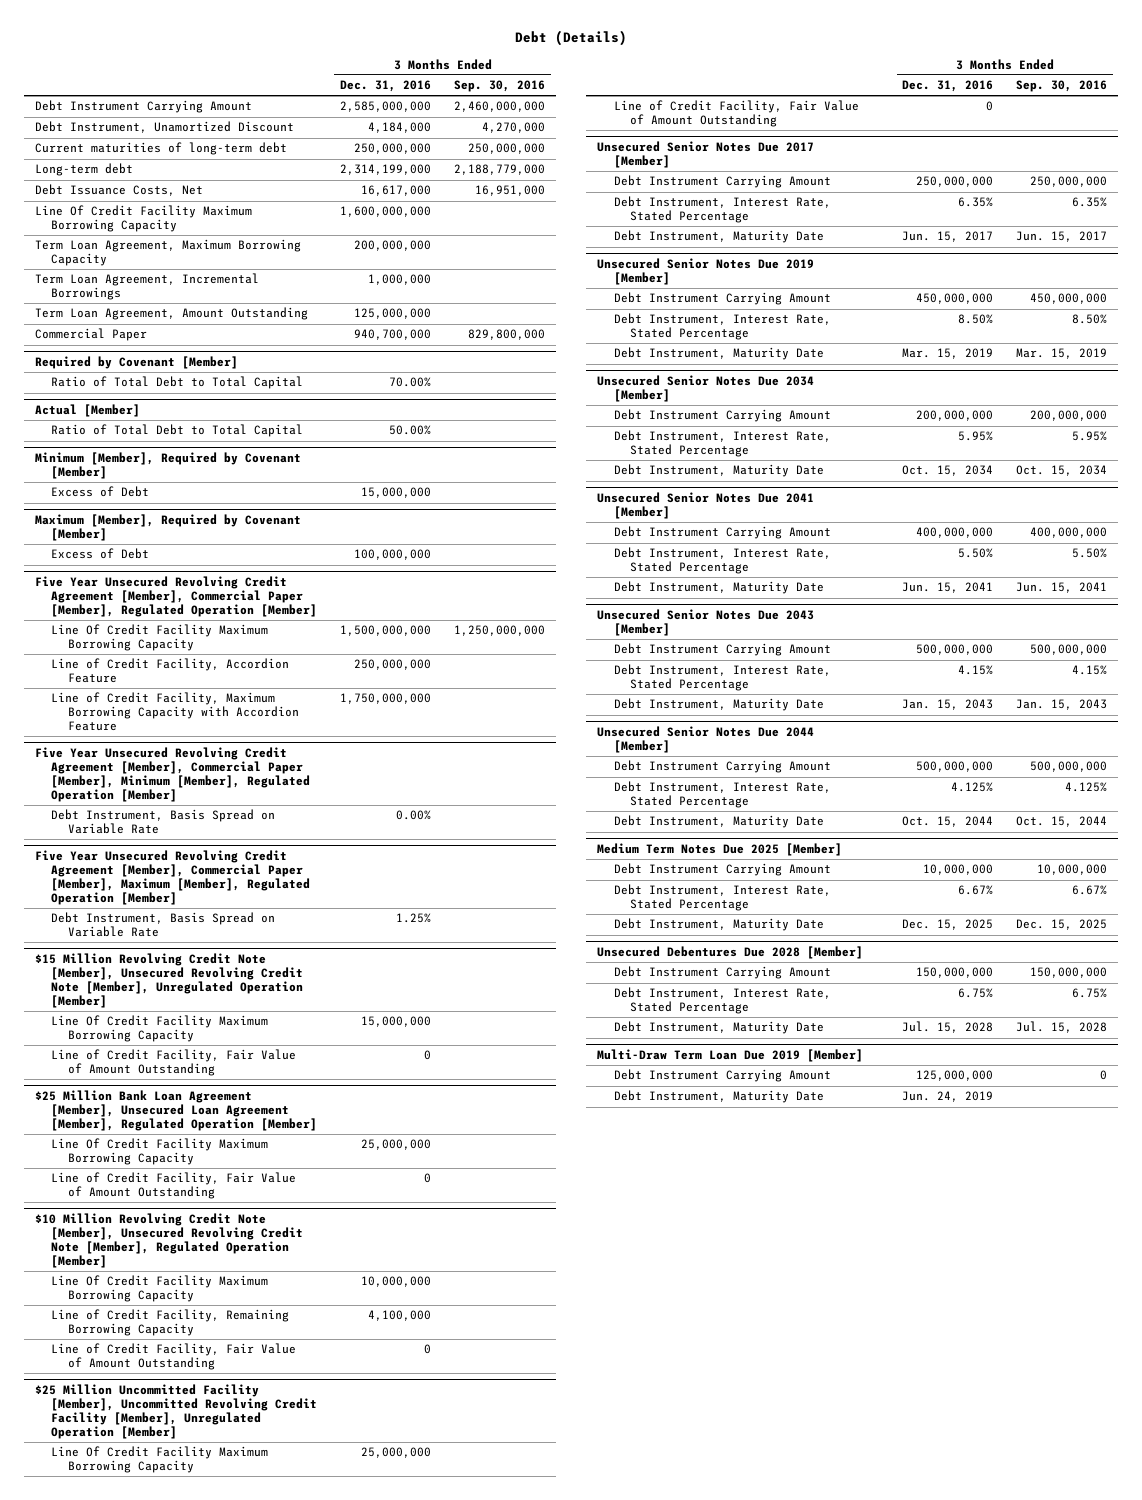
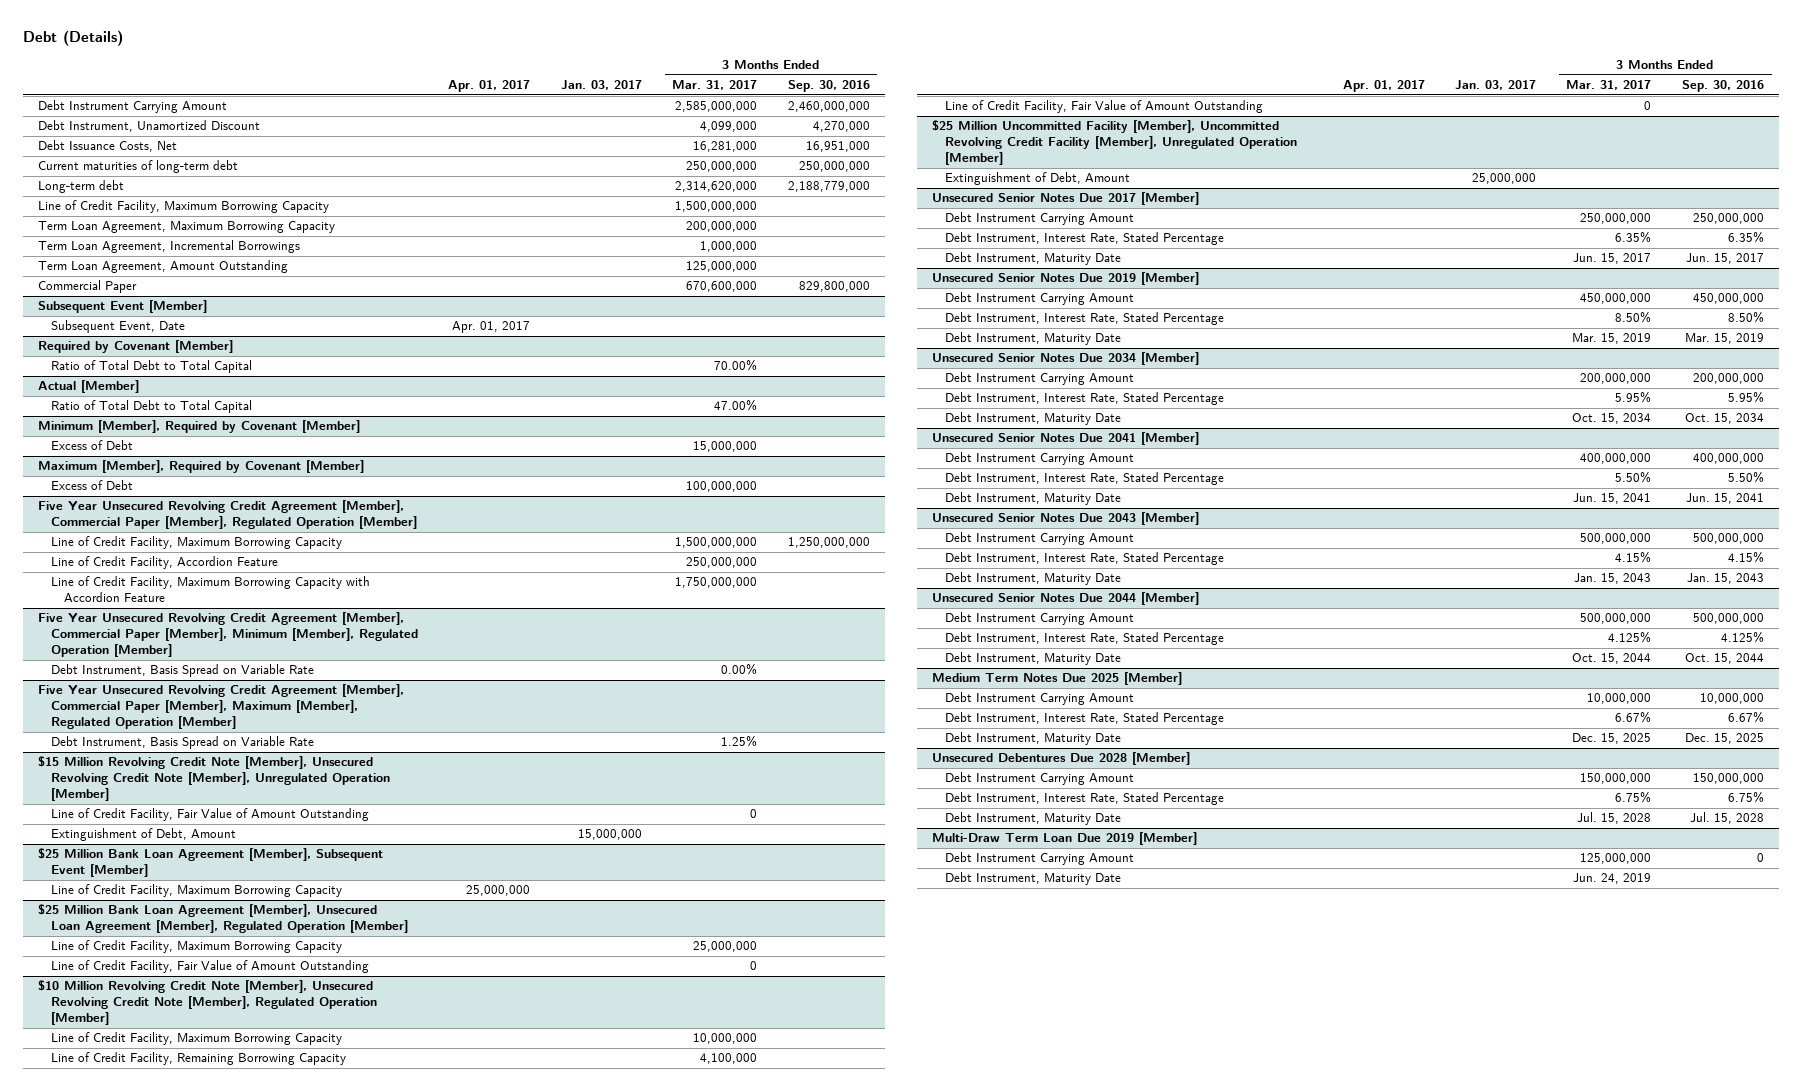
- | 3 Months Ended Dec. 31, 2016 | 3 Months Ended Sep. 30, 2016
+ | Apr. 01, 2017 | Jan. 03, 2017 | 3 Months Ended Mar. 31, 2017 | 3 Months Ended Sep. 30, 2016
moved up: Debt Issuance Costs, Net | | | 16,281,000 | 16,951,000
- Line Of Credit Facility Maximum Borrowing Capacity | 1,600,000,000 |
+ Line of Credit Facility, Maximum Borrowing Capacity | | | 1,500,000,000 |
+ Subsequent Event [Member]
+ Subsequent Event, Date | Apr. 01, 2017 | | |
@ Five Year Unsecured Revolving Credit Agreement [Member], Commercial Paper [Member], Regulated Operation [Member]
- Line Of Credit Facility Maximum Borrowing Capacity | 1,500,000,000 | 1,250,000,000
+ Line of Credit Facility, Maximum Borrowing Capacity | | | 1,500,000,000 | 1,250,000,000
@ $15 Million Revolving Credit Note [Member], Unsecured Revolving Credit Note [Member], Unregulated Operation [Member]
- Line Of Credit Facility Maximum Borrowing Capacity | 15,000,000 |
+ Extinguishment of Debt, Amount | | 15,000,000 | |
+ $25 Million Bank Loan Agreement [Member], Subsequent Event [Member]
+ Line of Credit Facility, Maximum Borrowing Capacity | 25,000,000 | | |
@ $25 Million Bank Loan Agreement [Member], Unsecured Loan Agreement [Member], Regulated Operation [Member]
- Line Of Credit Facility Maximum Borrowing Capacity | 25,000,000 |
+ Line of Credit Facility, Maximum Borrowing Capacity | | | 25,000,000 |
@ $10 Million Revolving Credit Note [Member], Unsecured Revolving Credit Note [Member], Regulated Operation [Member]
- Line Of Credit Facility Maximum Borrowing Capacity | 10,000,000 |
+ Line of Credit Facility, Maximum Borrowing Capacity | | | 10,000,000 |
@ $25 Million Uncommitted Facility [Member], Uncommitted Revolving Credit Facility [Member], Unregulated Operation [Member]
- Line Of Credit Facility Maximum Borrowing Capacity | 25,000,000 |
- Line of Credit Facility, Fair Value of Amount Outstanding | 0 |
+ Extinguishment of Debt, Amount | | 25,000,000 | |

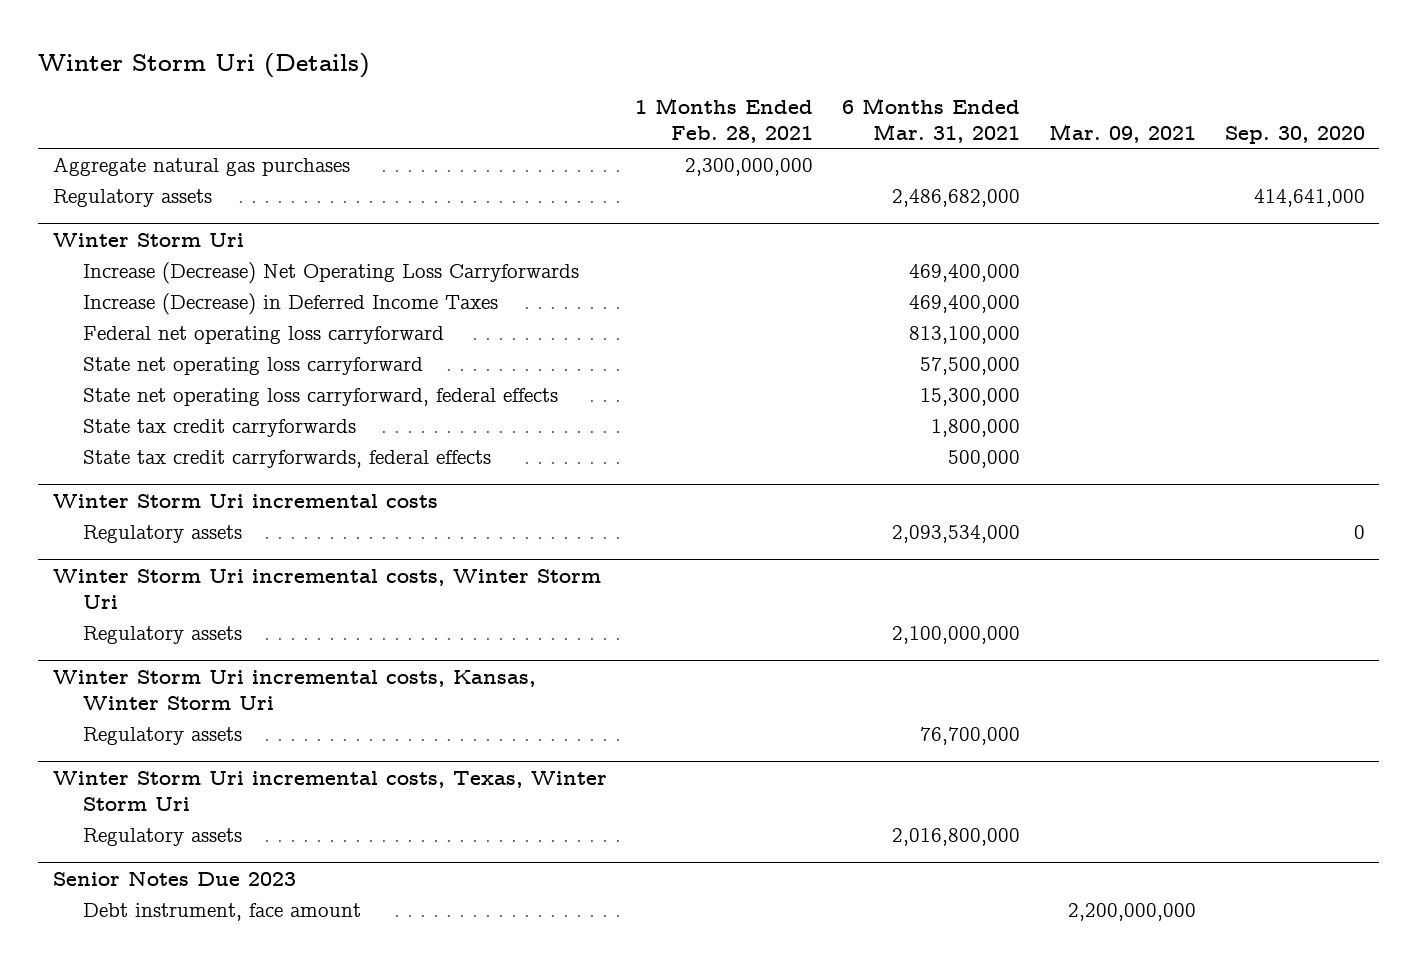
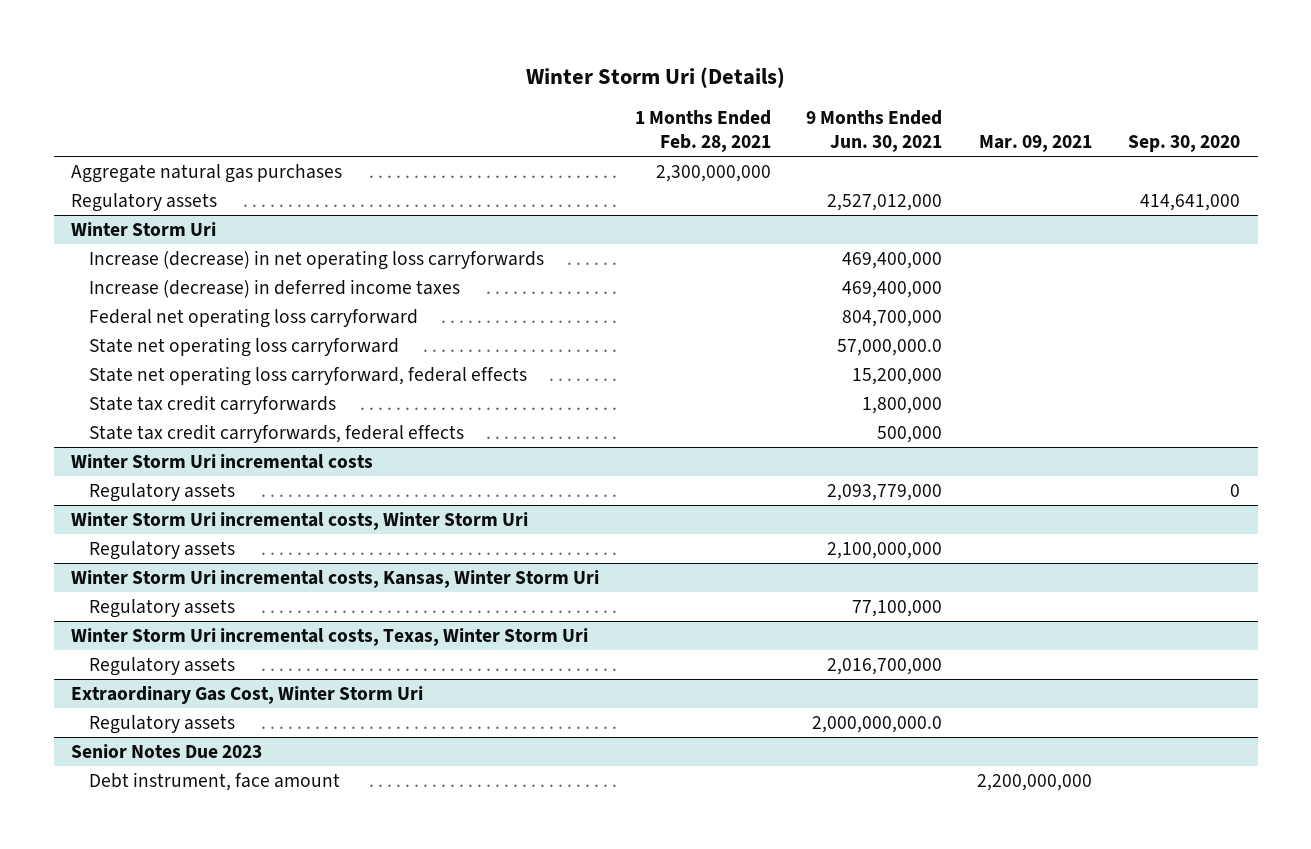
- | 1 Months Ended Feb. 28, 2021 | 6 Months Ended Mar. 31, 2021 | Mar. 09, 2021 | Sep. 30, 2020
+ | 1 Months Ended Feb. 28, 2021 | 9 Months Ended Jun. 30, 2021 | Mar. 09, 2021 | Sep. 30, 2020
@ Winter Storm Uri
- Increase (Decrease) Net Operating Loss Carryforwards | | 469,400,000 | |
- Increase (Decrease) in Deferred Income Taxes | | 469,400,000 | |
+ Increase (decrease) in net operating loss carryforwards | | 469,400,000 | |
+ Increase (decrease) in deferred income taxes | | 469,400,000 | |
+ Extraordinary Gas Cost, Winter Storm Uri
+ Regulatory assets | | 2,000,000,000.0 | |

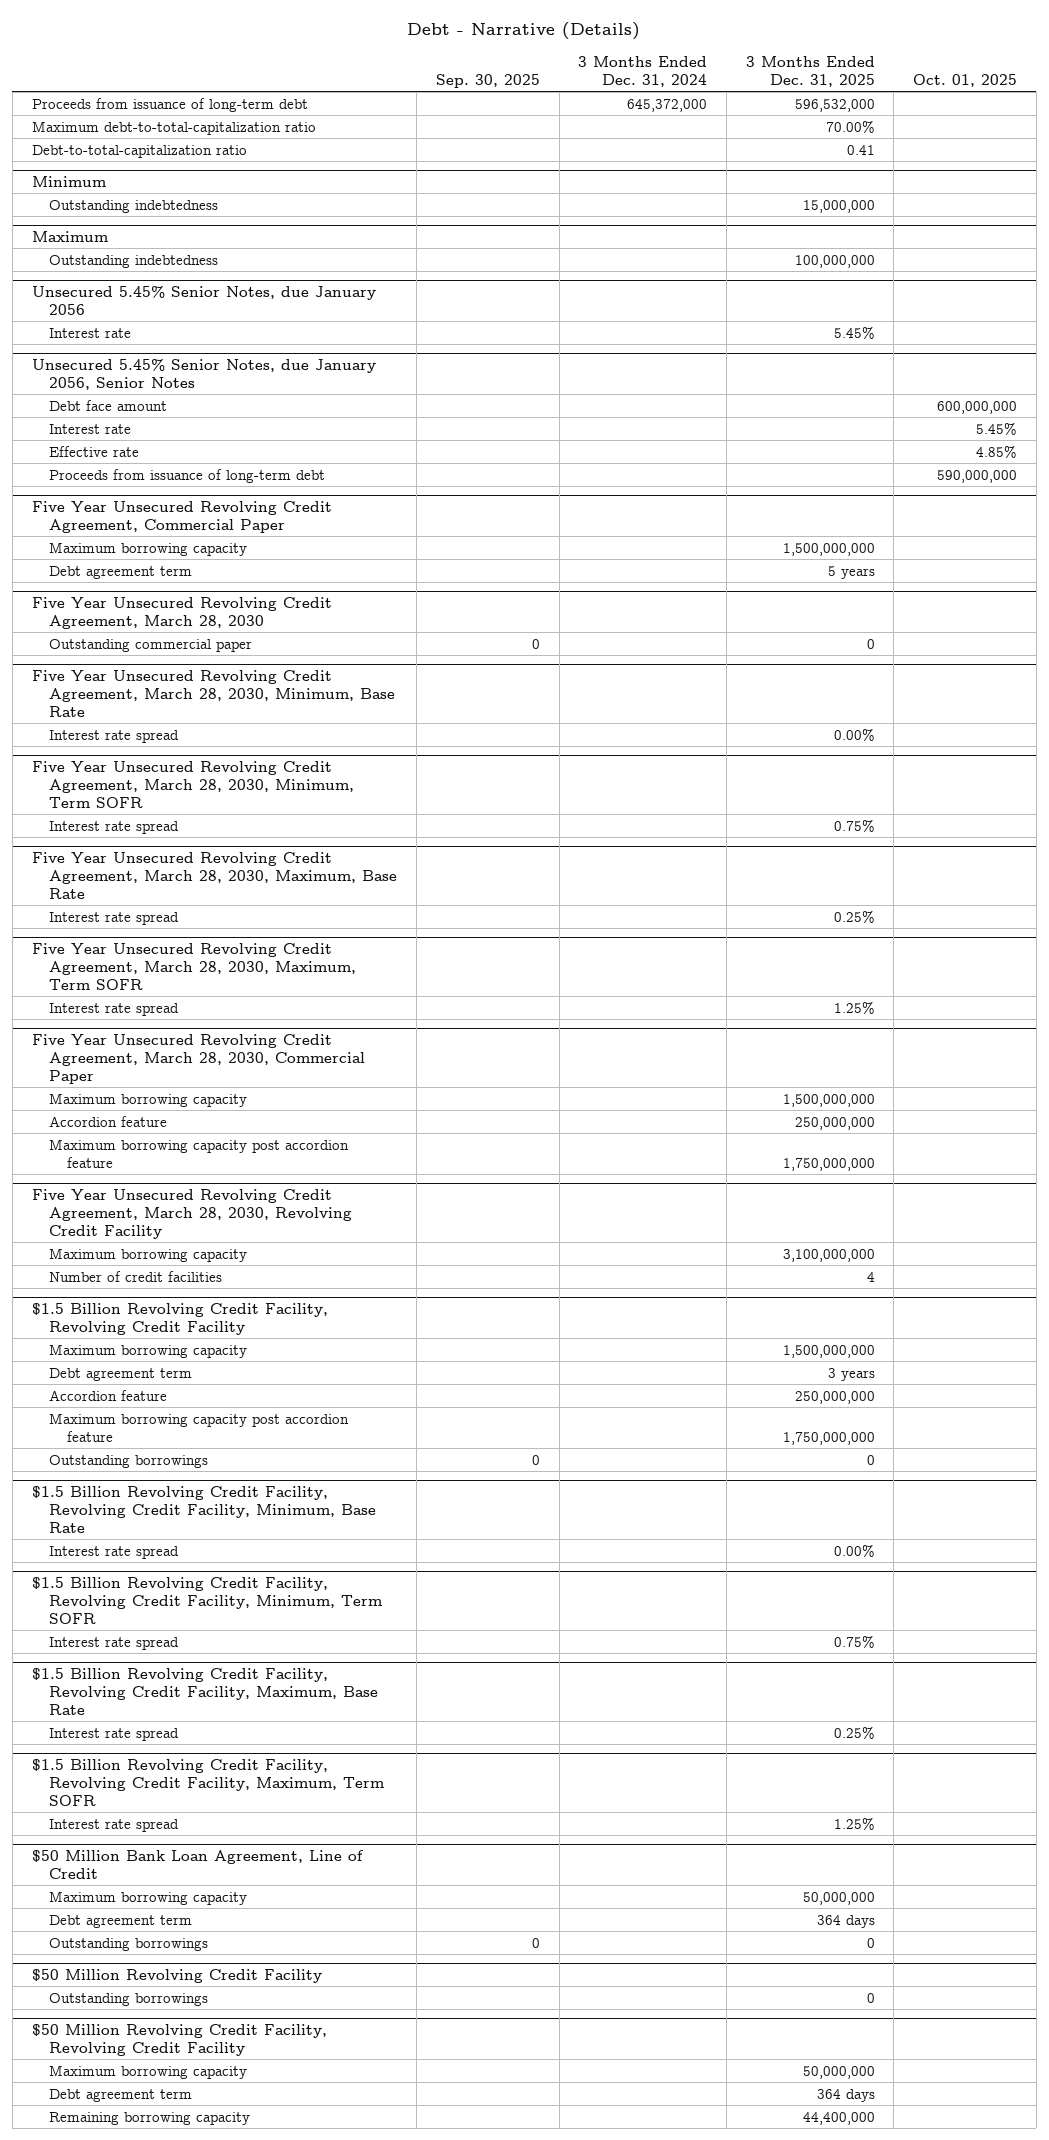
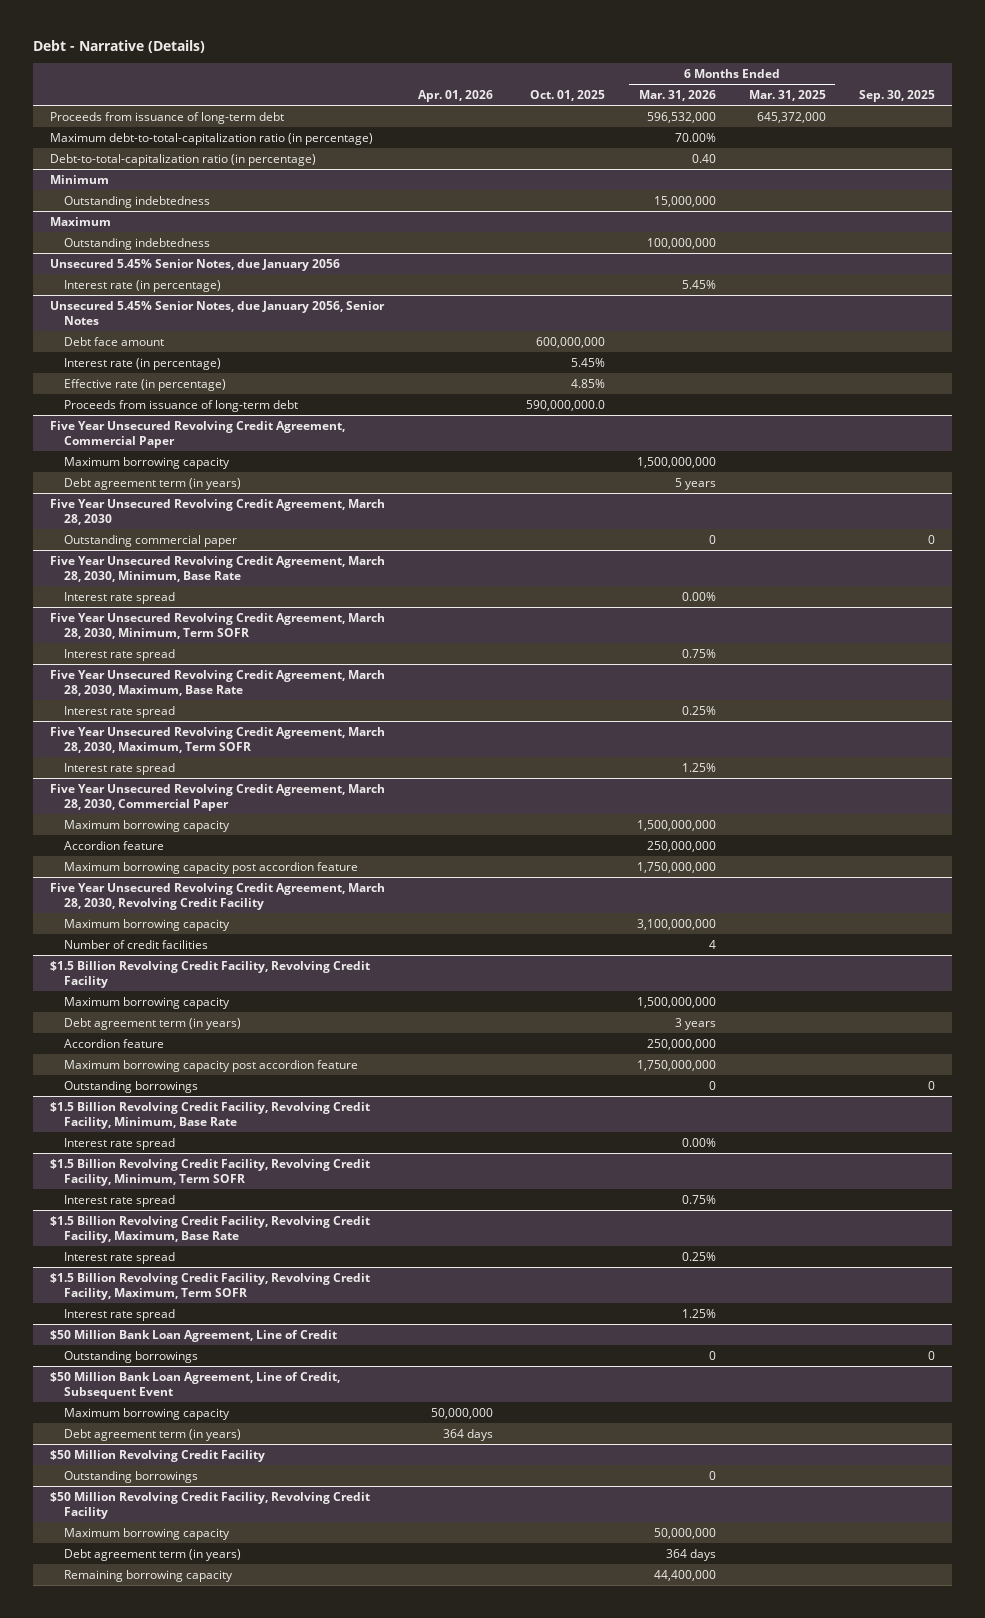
- | Sep. 30, 2025 | 3 Months Ended Dec. 31, 2024 | 3 Months Ended Dec. 31, 2025 | Oct. 01, 2025
+ | Apr. 01, 2026 | Oct. 01, 2025 | 6 Months Ended Mar. 31, 2026 | 6 Months Ended Mar. 31, 2025 | Sep. 30, 2025
- Maximum debt-to-total-capitalization ratio | | | 70.00% |
- Debt-to-total-capitalization ratio | | | 0.41 |
+ Maximum debt-to-total-capitalization ratio (in percentage) | | | 70.00% | |
+ Debt-to-total-capitalization ratio (in percentage) | | | 0.40 | |
@ Unsecured 5.45% Senior Notes, due January 2056
- Interest rate | | | 5.45% |
+ Interest rate (in percentage) | | | 5.45% | |
@ Unsecured 5.45% Senior Notes, due January 2056, Senior Notes
- Interest rate | | | | 5.45%
- Effective rate | | | | 4.85%
- Proceeds from issuance of long-term debt | | | | 590,000,000
+ Interest rate (in percentage) | | 5.45% | | |
+ Effective rate (in percentage) | | 4.85% | | |
+ Proceeds from issuance of long-term debt | | 590,000,000.0 | | |
@ Five Year Unsecured Revolving Credit Agreement, Commercial Paper
- Debt agreement term | | | 5 years |
+ Debt agreement term (in years) | | | 5 years | |
@ $1.5 Billion Revolving Credit Facility, Revolving Credit Facility
- Debt agreement term | | | 3 years |
+ Debt agreement term (in years) | | | 3 years | |
@ $50 Million Bank Loan Agreement, Line of Credit
- Maximum borrowing capacity | | | 50,000,000 |
- Debt agreement term | | | 364 days |
+ $50 Million Bank Loan Agreement, Line of Credit, Subsequent Event
+ Maximum borrowing capacity | 50,000,000 | | | |
+ Debt agreement term (in years) | 364 days | | | |
@ $50 Million Revolving Credit Facility, Revolving Credit Facility
- Debt agreement term | | | 364 days |
+ Debt agreement term (in years) | | | 364 days | |

